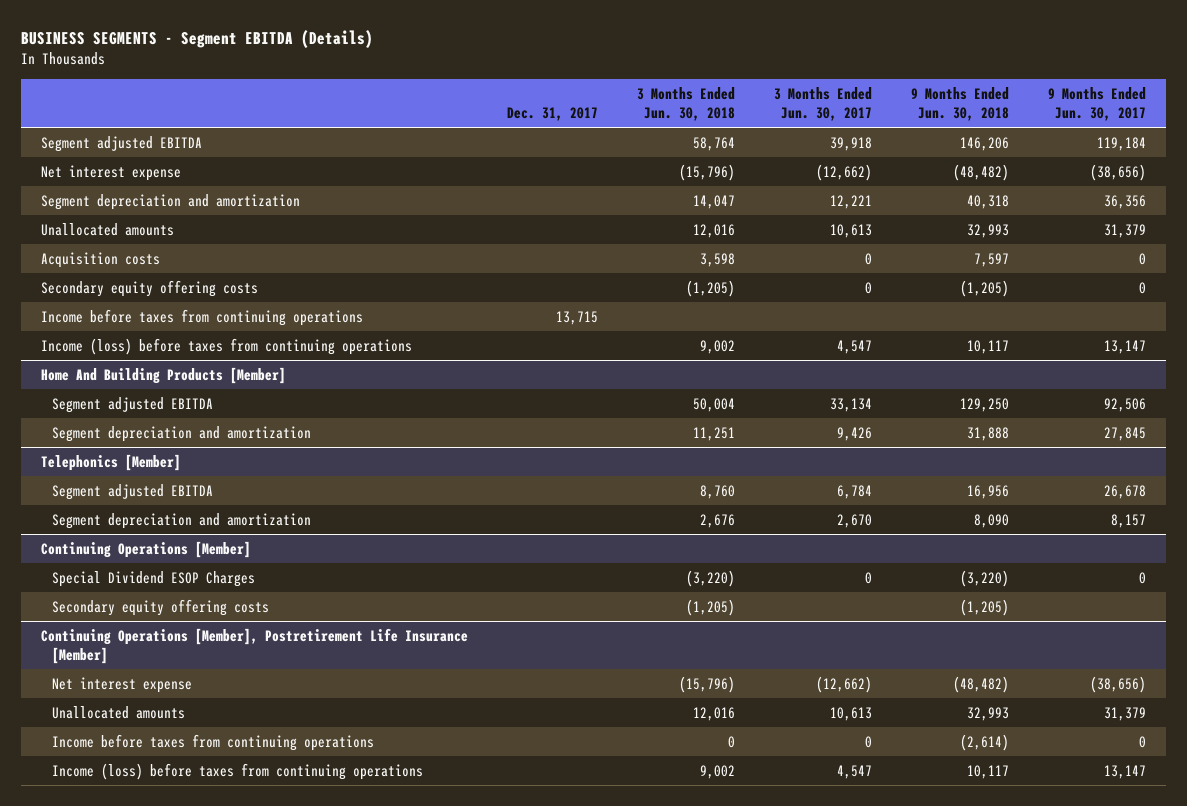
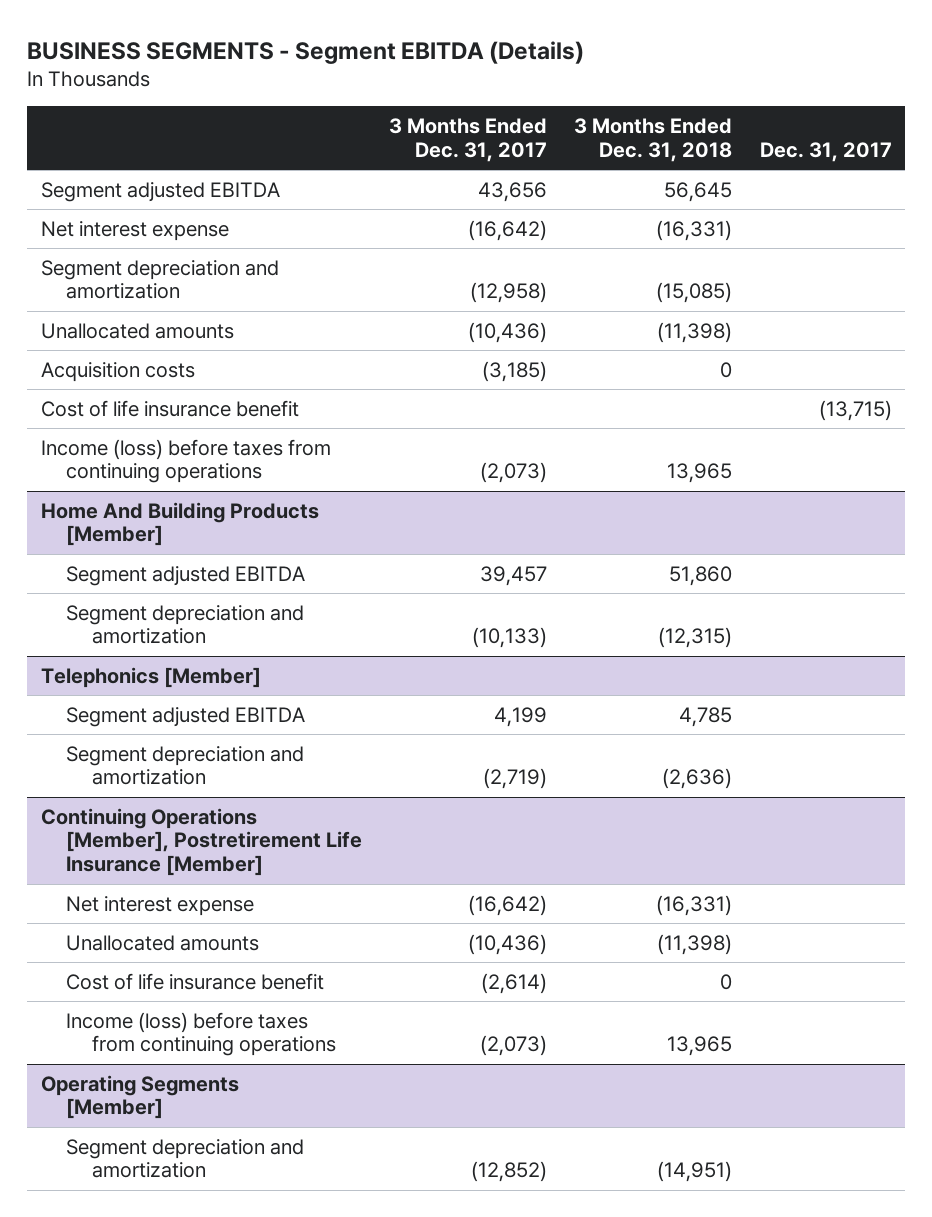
- | Dec. 31, 2017 | 3 Months Ended Jun. 30, 2018 | 3 Months Ended Jun. 30, 2017 | 9 Months Ended Jun. 30, 2018 | 9 Months Ended Jun. 30, 2017
+ | 3 Months Ended Dec. 31, 2017 | 3 Months Ended Dec. 31, 2018 | Dec. 31, 2017
- Secondary equity offering costs | | (1,205) | 0 | (1,205) | 0
- Income before taxes from continuing operations | 13,715 | | | |
+ Cost of life insurance benefit | | | (13,715)
- Continuing Operations [Member]
- Special Dividend ESOP Charges | | (3,220) | 0 | (3,220) | 0
- Secondary equity offering costs | | (1,205) | | (1,205) |
@ Continuing Operations [Member], Postretirement Life Insurance [Member]
- Income before taxes from continuing operations | | 0 | 0 | (2,614) | 0
+ Cost of life insurance benefit | (2,614) | 0 |
+ Operating Segments [Member]
+ Segment depreciation and amortization | (12,852) | (14,951) |

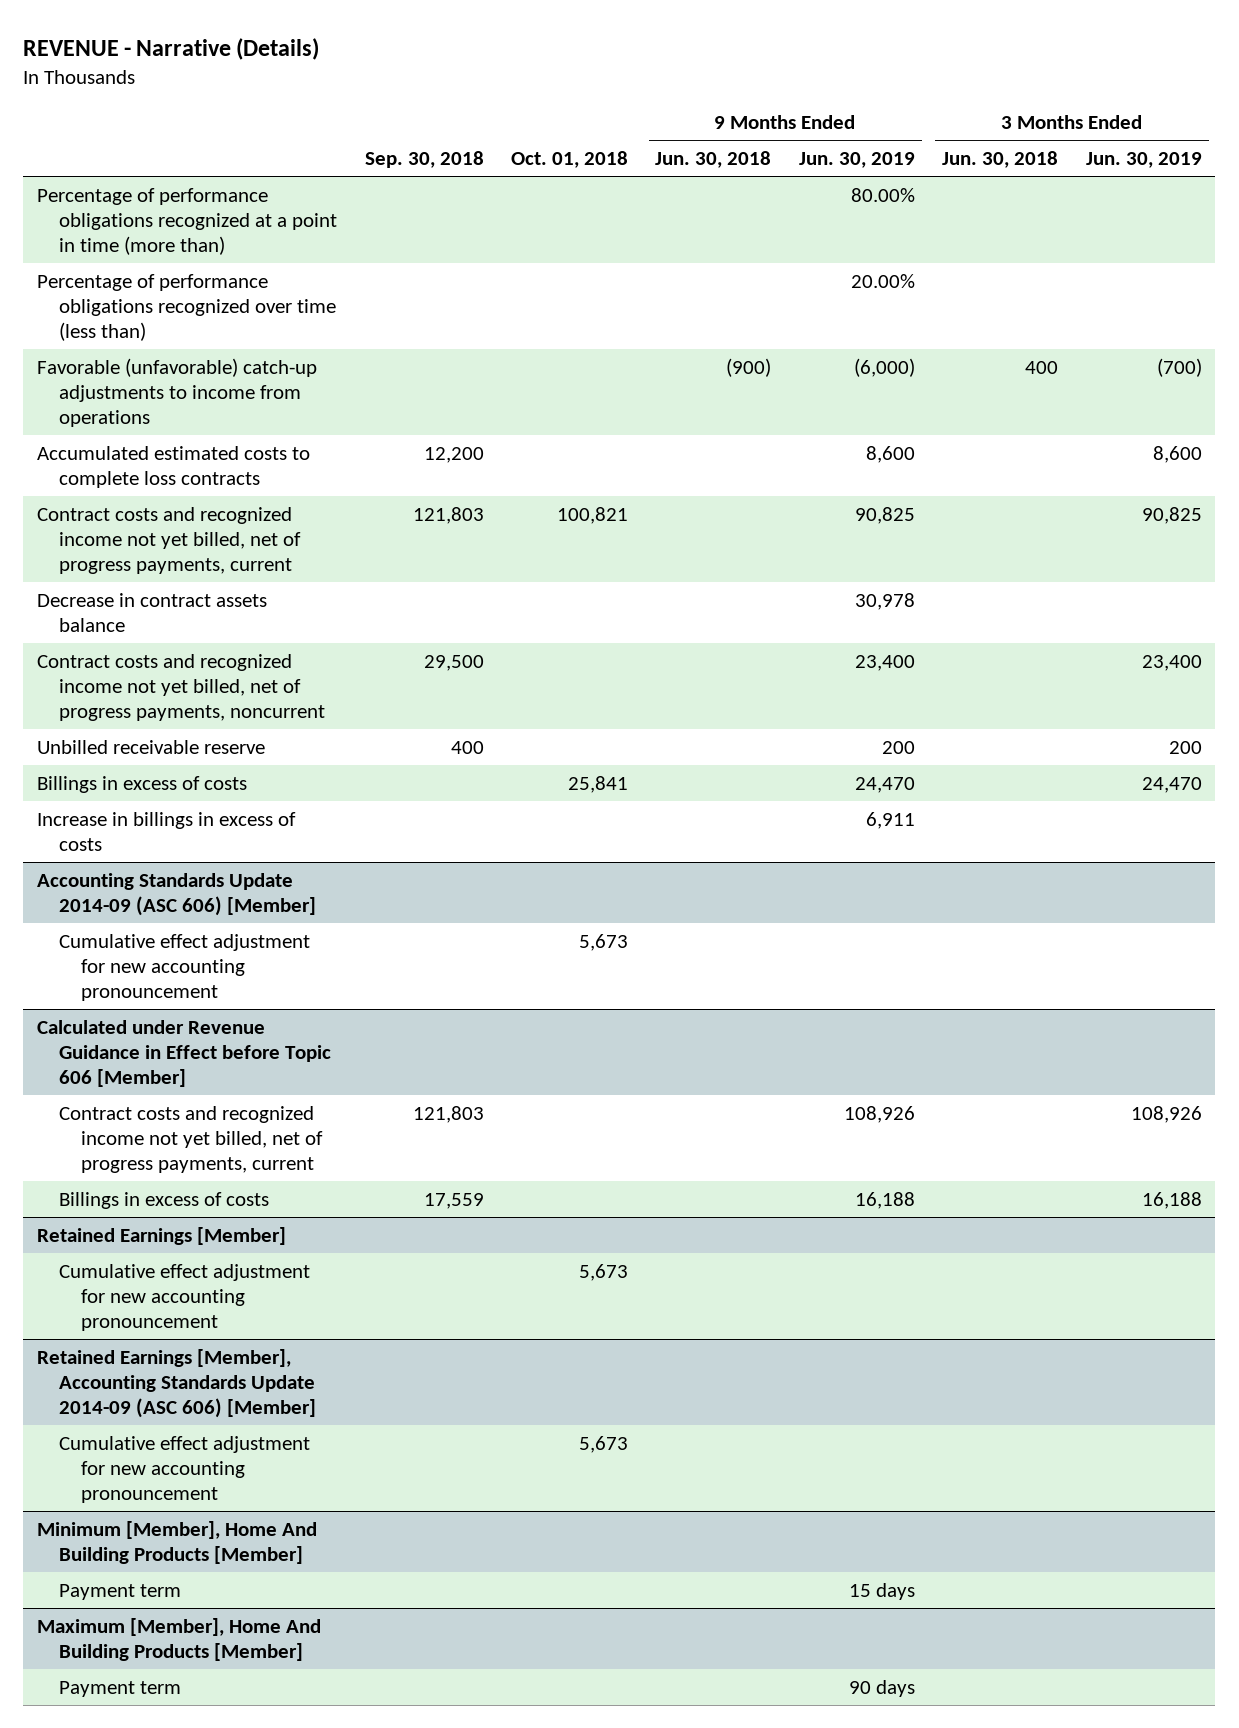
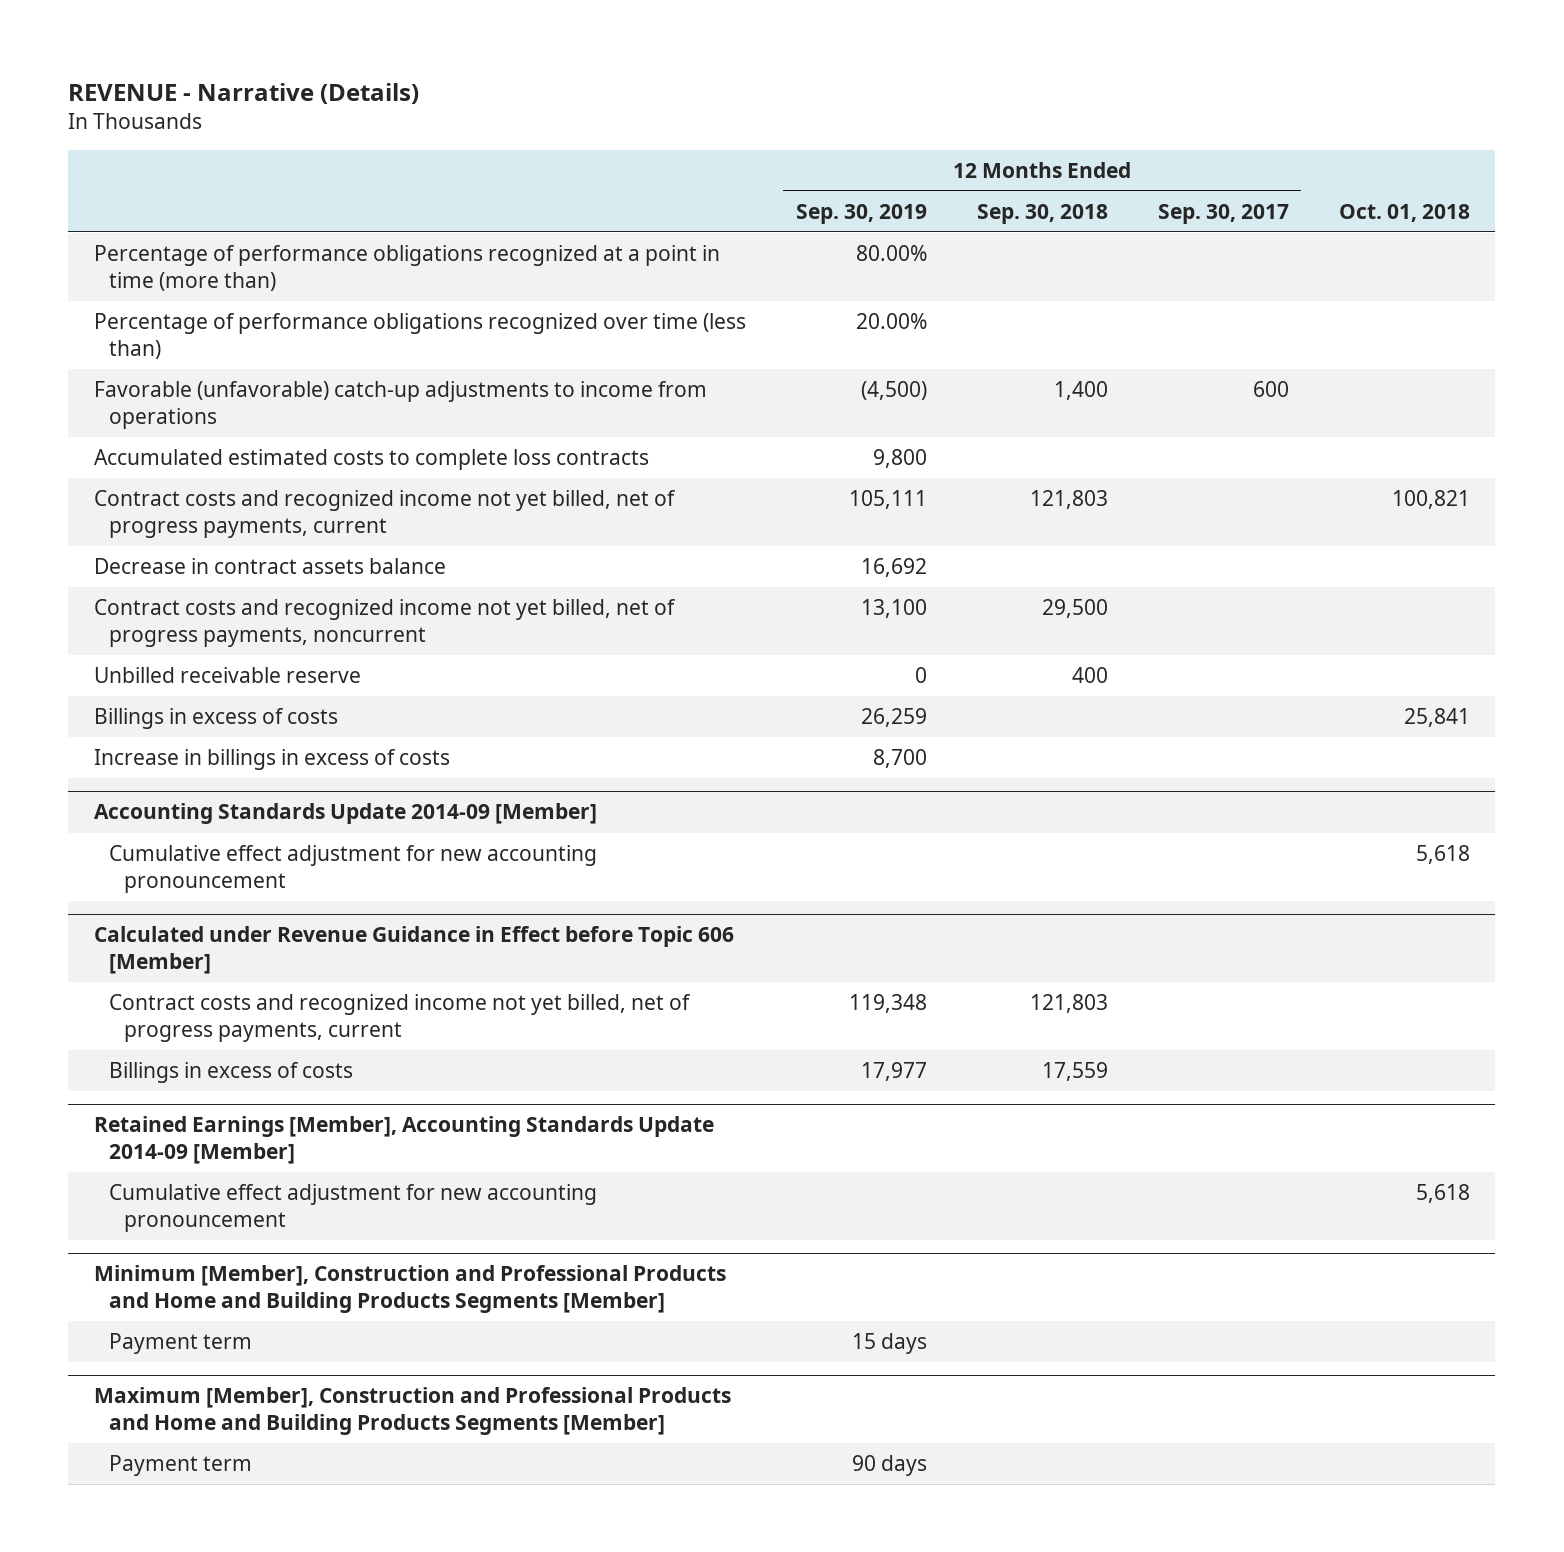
- | Sep. 30, 2018 | Oct. 01, 2018 | 9 Months Ended Jun. 30, 2018 | 9 Months Ended Jun. 30, 2019 | 3 Months Ended Jun. 30, 2018 | 3 Months Ended Jun. 30, 2019
+ | 12 Months Ended Sep. 30, 2019 | 12 Months Ended Sep. 30, 2018 | 12 Months Ended Sep. 30, 2017 | Oct. 01, 2018
- Accounting Standards Update 2014-09 (ASC 606) [Member]
- Cumulative effect adjustment for new accounting pronouncement | | 5,673 | | | |
+ Accounting Standards Update 2014-09 [Member]
+ Cumulative effect adjustment for new accounting pronouncement | | | | 5,618
- Retained Earnings [Member]
- Cumulative effect adjustment for new accounting pronouncement | | 5,673 | | | |
- Retained Earnings [Member], Accounting Standards Update 2014-09 (ASC 606) [Member]
- Cumulative effect adjustment for new accounting pronouncement | | 5,673 | | | |
- Minimum [Member], Home And Building Products [Member]
+ Retained Earnings [Member], Accounting Standards Update 2014-09 [Member]
+ Cumulative effect adjustment for new accounting pronouncement | | | | 5,618
+ Minimum [Member], Construction and Professional Products and Home and Building Products Segments [Member]
- Maximum [Member], Home And Building Products [Member]
+ Maximum [Member], Construction and Professional Products and Home and Building Products Segments [Member]

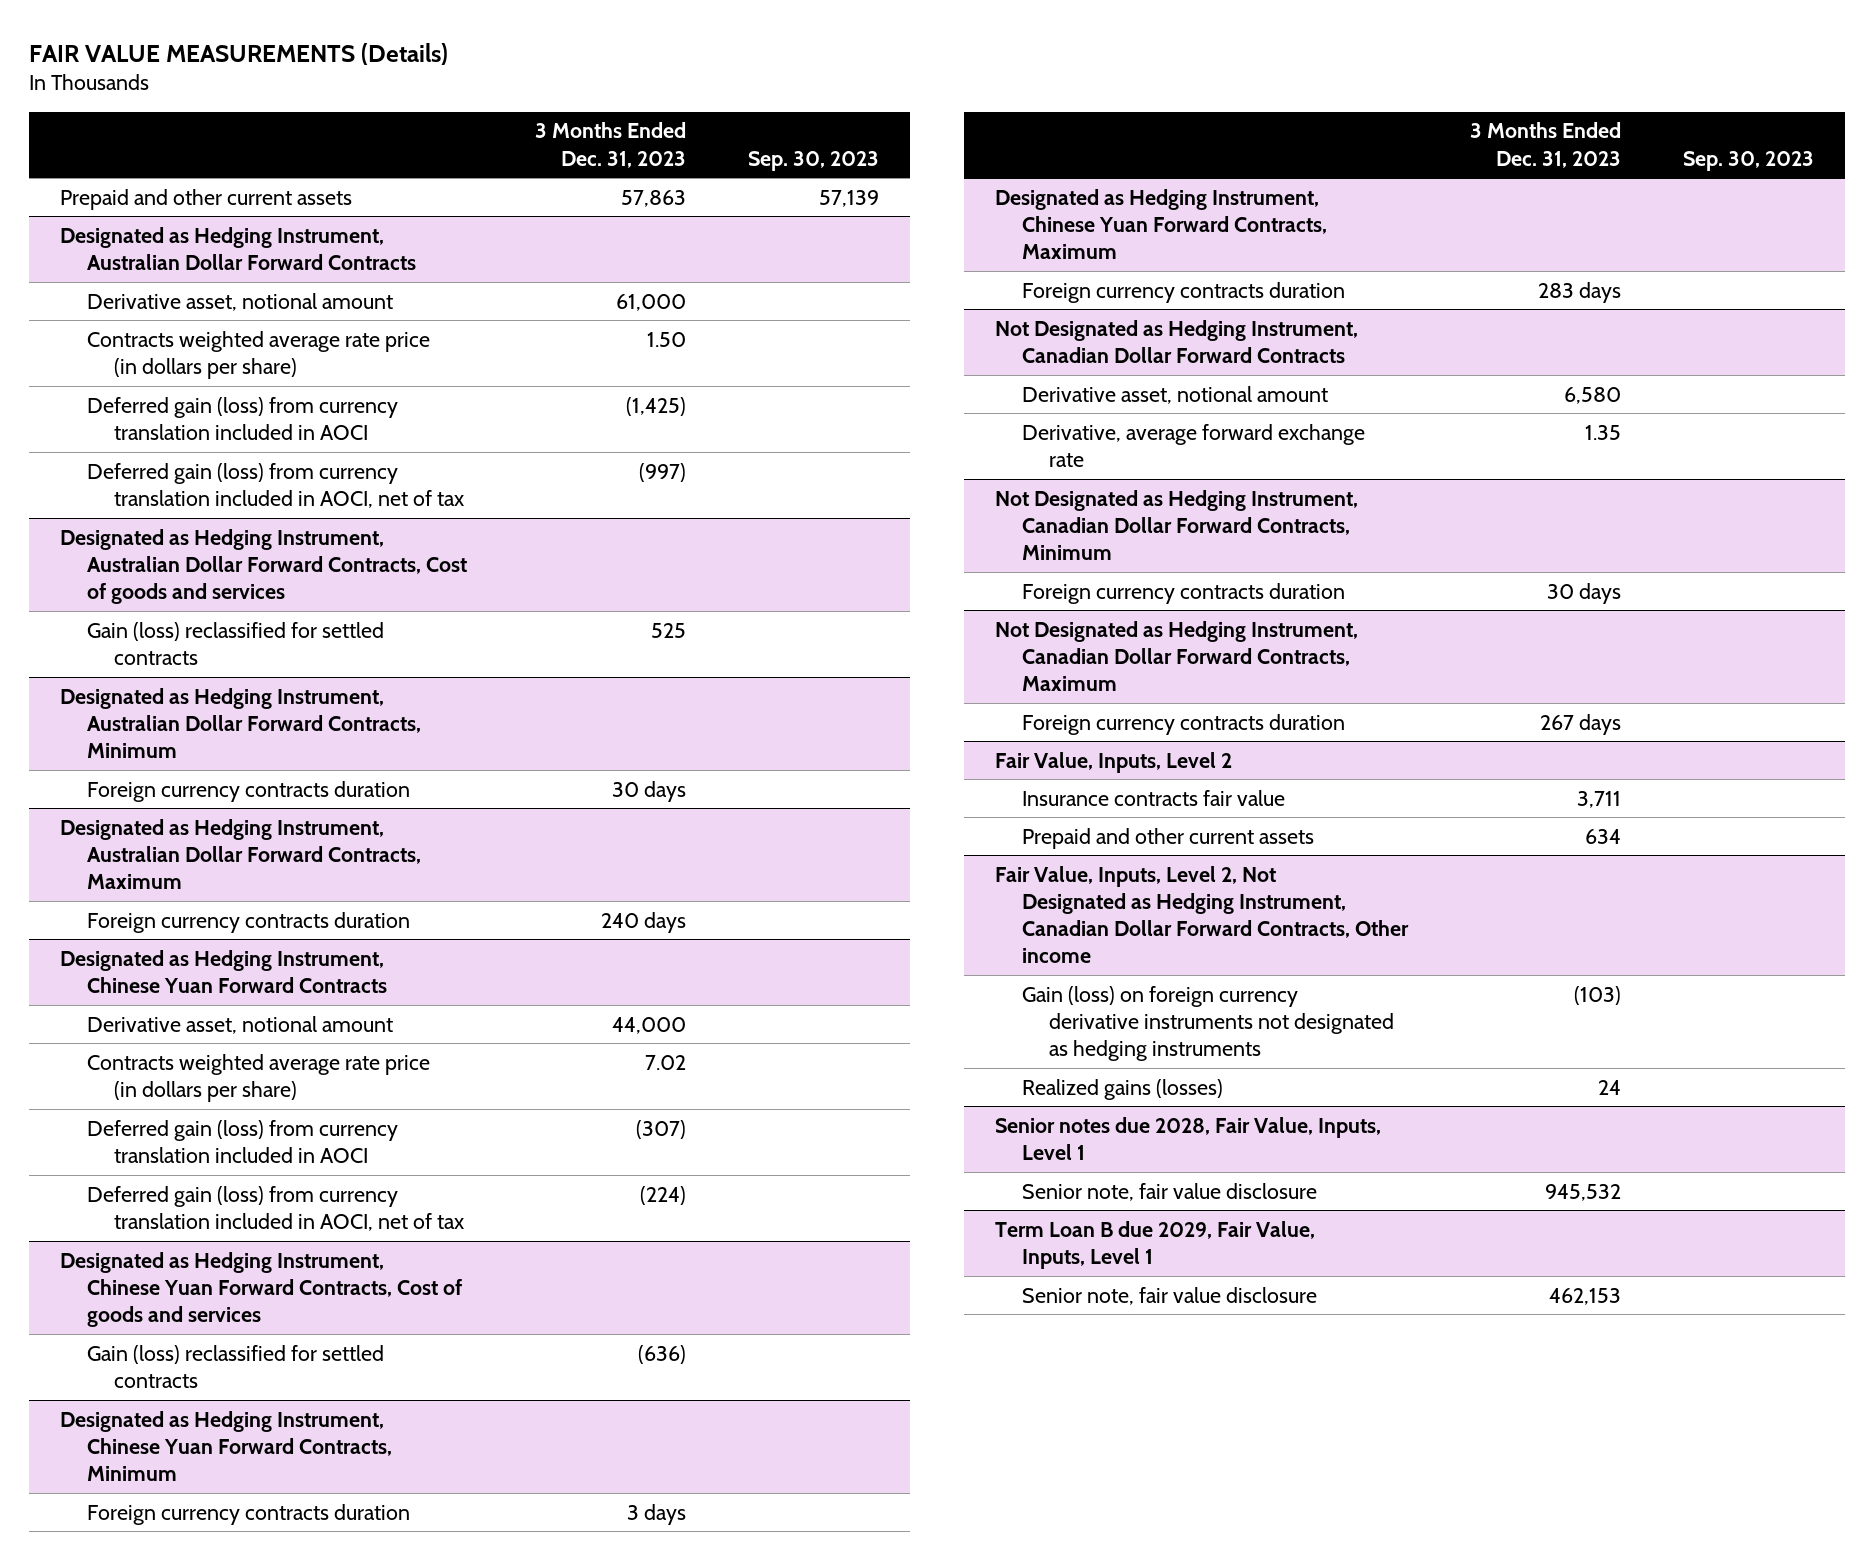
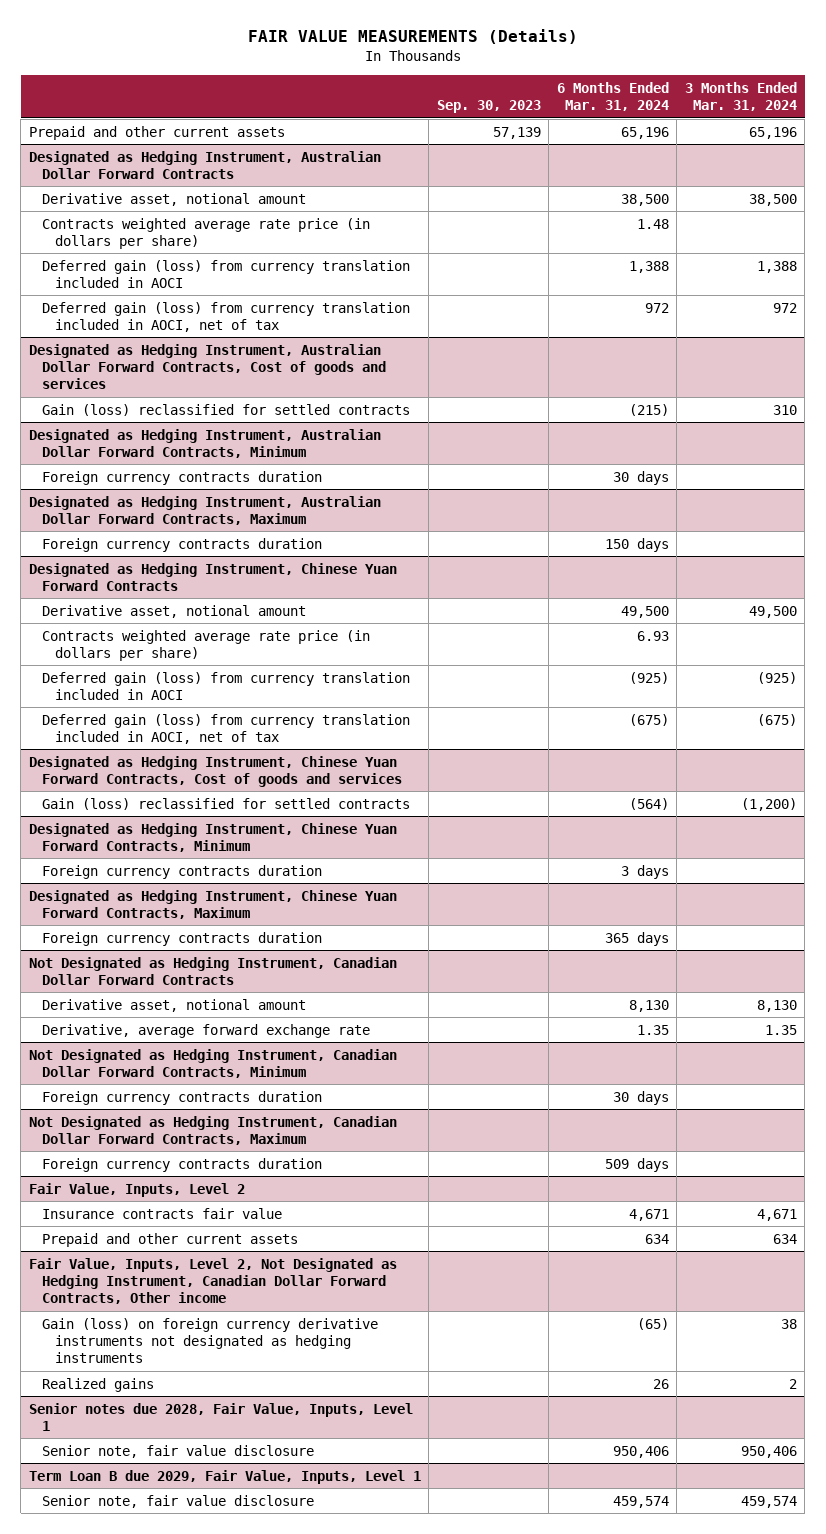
- | 3 Months Ended Dec. 31, 2023 | Sep. 30, 2023
+ | Sep. 30, 2023 | 6 Months Ended Mar. 31, 2024 | 3 Months Ended Mar. 31, 2024
@ Fair Value, Inputs, Level 2, Not Designated as Hedging Instrument, Canadian Dollar Forward Contracts, Other income
- Realized gains (losses) | 24 |
+ Realized gains | | 26 | 2

